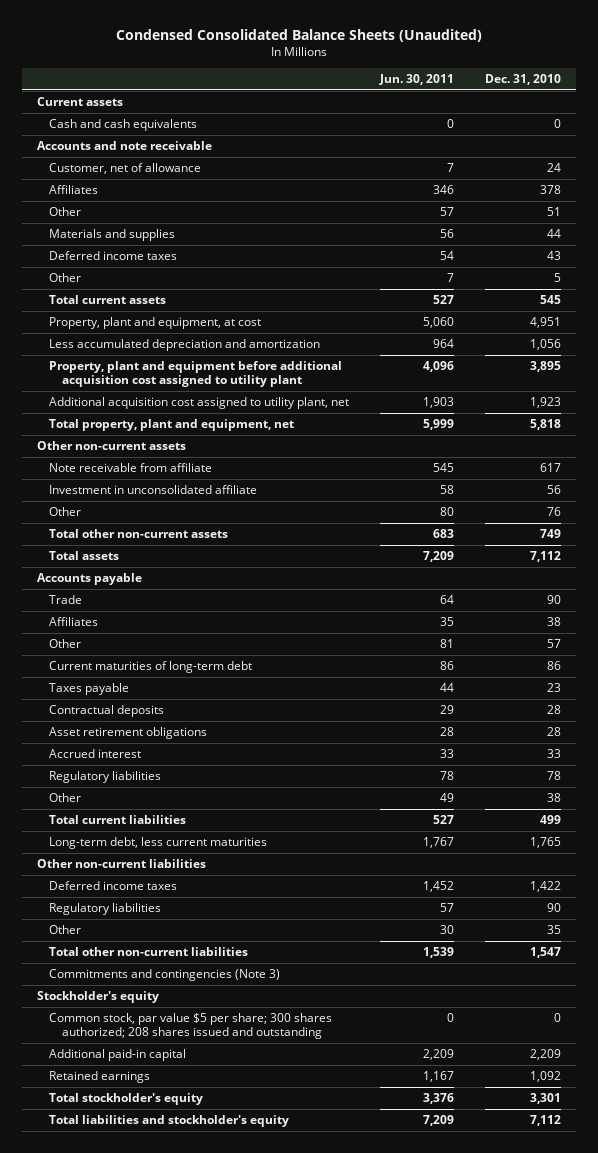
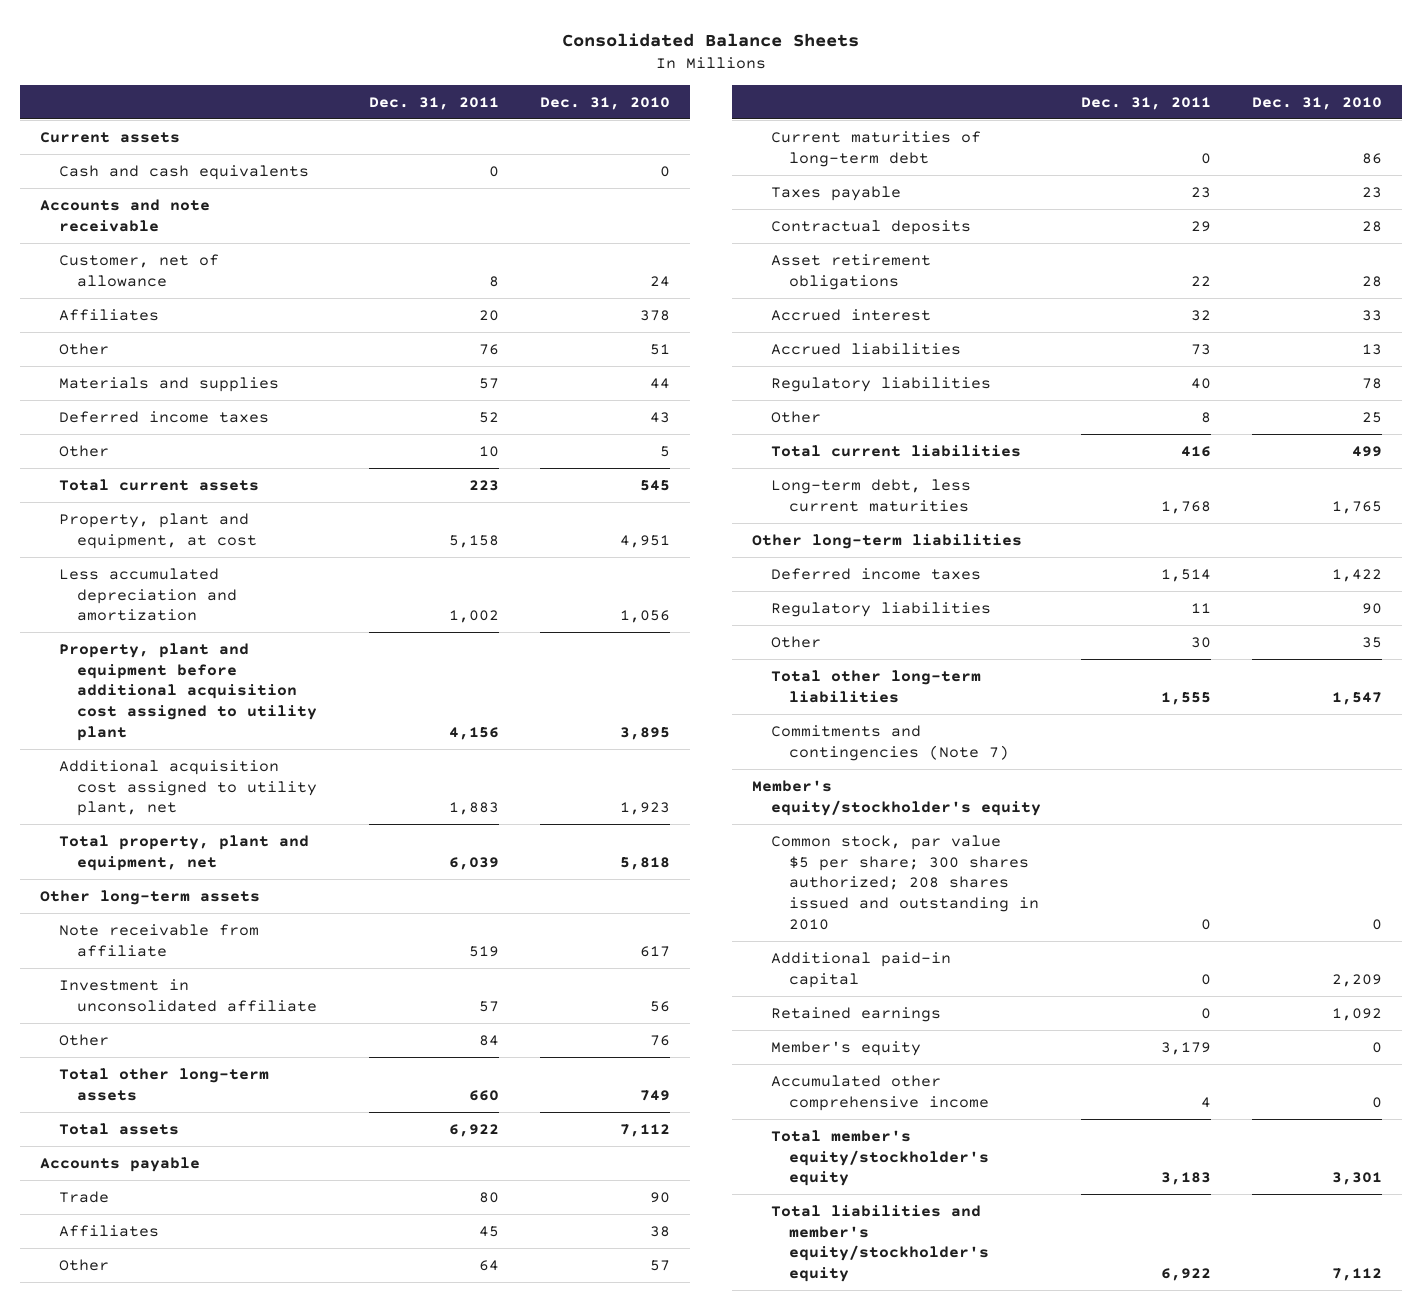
- Condensed Consolidated Balance Sheets (Unaudited)
+ Consolidated Balance Sheets
- | Jun. 30, 2011 | Dec. 31, 2010
+ | Dec. 31, 2011 | Dec. 31, 2010
- Other non-current assets
+ Other long-term assets
- Total other non-current assets | 683 | 749
+ Total other long-term assets | 660 | 749
+ Accrued liabilities | 73 | 13
- Other | 49 | 38
+ Other | 8 | 25
- Other non-current liabilities
+ Other long-term liabilities
- Total other non-current liabilities | 1,539 | 1,547
- Commitments and contingencies (Note 3)
- Stockholder's equity
- Common stock, par value $5 per share; 300 shares authorized; 208 shares issued and outstanding | 0 | 0
+ Total other long-term liabilities | 1,555 | 1,547
+ Commitments and contingencies (Note 7)
+ Member's equity/stockholder's equity
+ Common stock, par value $5 per share; 300 shares authorized; 208 shares issued and outstanding in 2010 | 0 | 0
- Total stockholder's equity | 3,376 | 3,301
- Total liabilities and stockholder's equity | 7,209 | 7,112
+ Member's equity | 3,179 | 0
+ Accumulated other comprehensive income | 4 | 0
+ Total member's equity/stockholder's equity | 3,183 | 3,301
+ Total liabilities and member's equity/stockholder's equity | 6,922 | 7,112

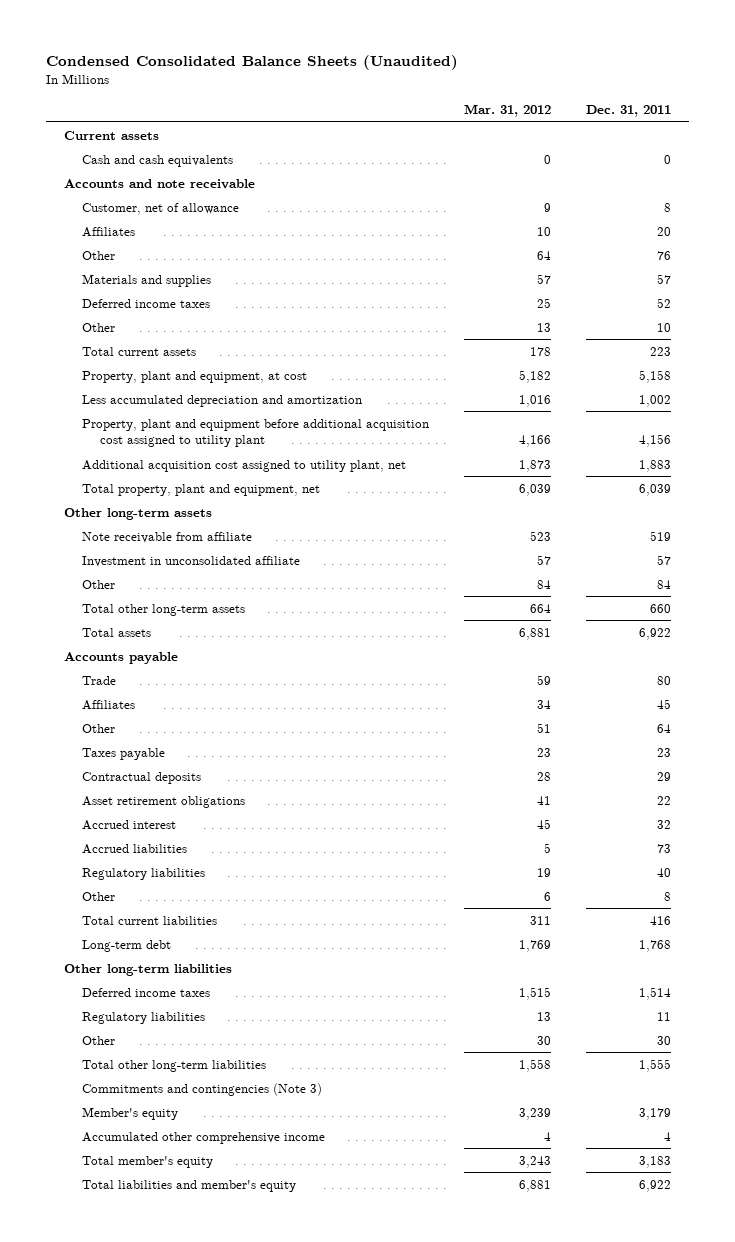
- Consolidated Balance Sheets
+ Condensed Consolidated Balance Sheets (Unaudited)
- | Dec. 31, 2011 | Dec. 31, 2010
+ | Mar. 31, 2012 | Dec. 31, 2011
- Current maturities of long-term debt | 0 | 86
- Long-term debt, less current maturities | 1,768 | 1,765
+ Long-term debt | 1,769 | 1,768
- Commitments and contingencies (Note 7)
- Member's equity/stockholder's equity
- Common stock, par value $5 per share; 300 shares authorized; 208 shares issued and outstanding in 2010 | 0 | 0
- Additional paid-in capital | 0 | 2,209
- Retained earnings | 0 | 1,092
+ Commitments and contingencies (Note 3)
- Total member's equity/stockholder's equity | 3,183 | 3,301
- Total liabilities and member's equity/stockholder's equity | 6,922 | 7,112
+ Total member's equity | 3,243 | 3,183
+ Total liabilities and member's equity | 6,881 | 6,922

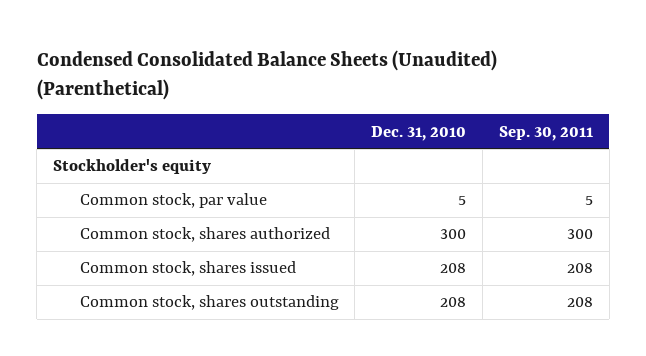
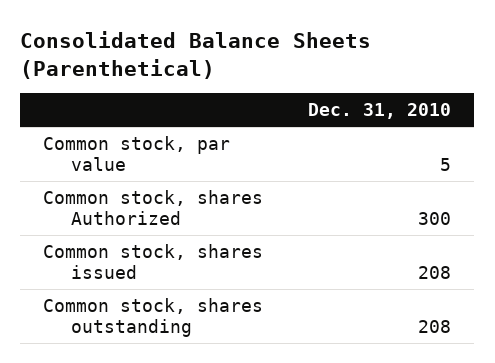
- Condensed Consolidated Balance Sheets (Unaudited) (Parenthetical)
+ Consolidated Balance Sheets (Parenthetical)
- | Dec. 31, 2010 | Sep. 30, 2011
+ | Dec. 31, 2010
- Stockholder's equity
- Common stock, shares authorized | 300 | 300
+ Common stock, shares Authorized | 300

